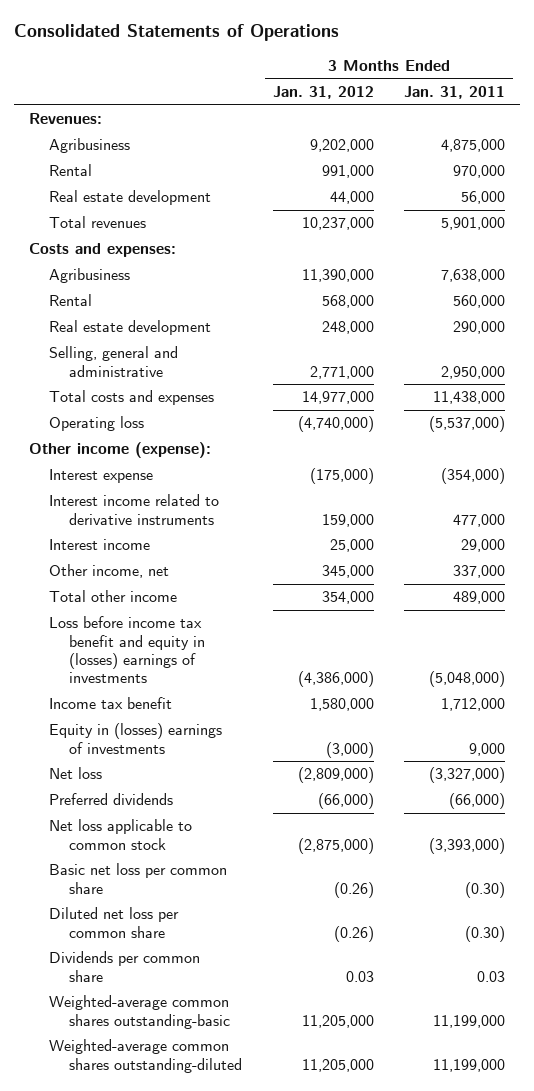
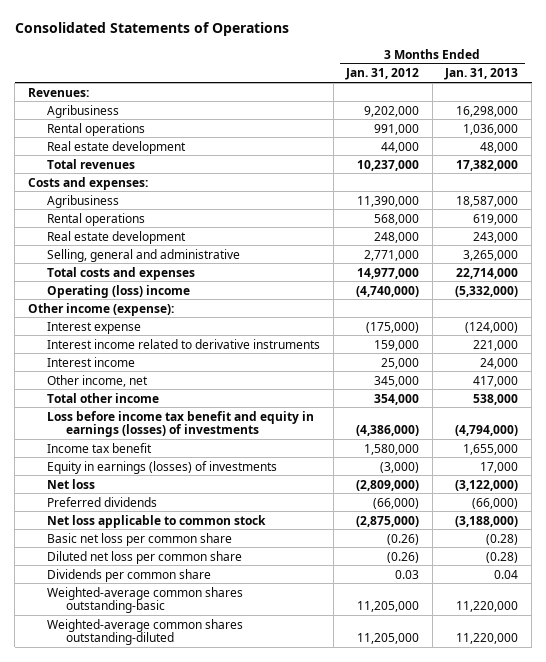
- | 3 Months Ended Jan. 31, 2012 | 3 Months Ended Jan. 31, 2011
+ | 3 Months Ended Jan. 31, 2012 | 3 Months Ended Jan. 31, 2013
- Rental | 991,000 | 970,000
+ Rental operations | 991,000 | 1,036,000
- Rental | 568,000 | 560,000
+ Rental operations | 568,000 | 619,000
- Operating loss | (4,740,000) | (5,537,000)
+ Operating (loss) income | (4,740,000) | (5,332,000)
- Loss before income tax benefit and equity in (losses) earnings of investments | (4,386,000) | (5,048,000)
+ Loss before income tax benefit and equity in earnings (losses) of investments | (4,386,000) | (4,794,000)
- Equity in (losses) earnings of investments | (3,000) | 9,000
+ Equity in earnings (losses) of investments | (3,000) | 17,000

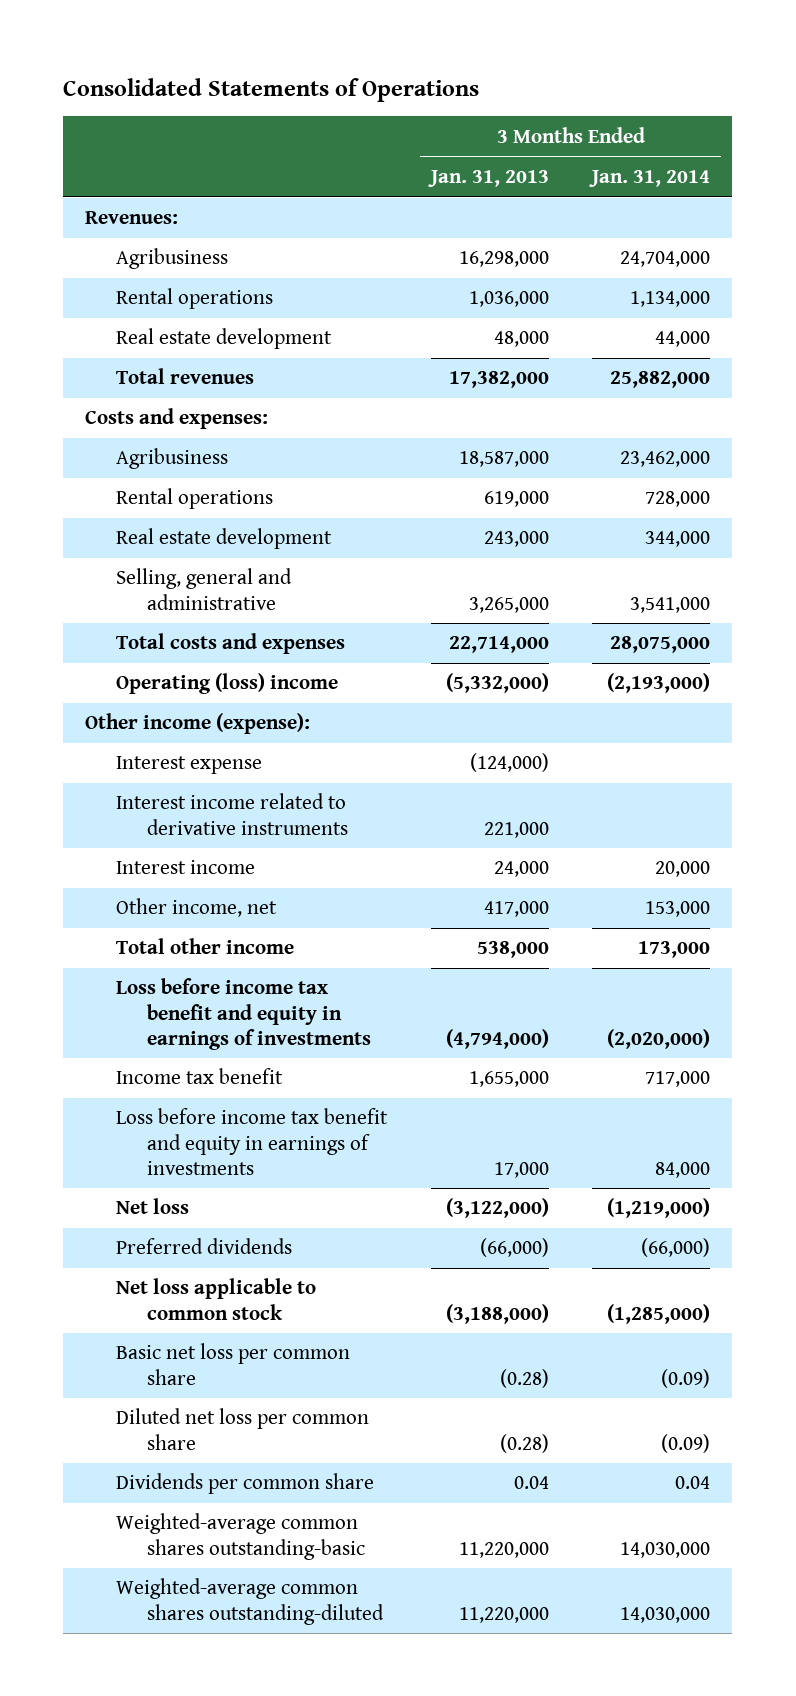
- | 3 Months Ended Jan. 31, 2012 | 3 Months Ended Jan. 31, 2013
+ | 3 Months Ended Jan. 31, 2013 | 3 Months Ended Jan. 31, 2014
- Loss before income tax benefit and equity in earnings (losses) of investments | (4,386,000) | (4,794,000)
+ Loss before income tax benefit and equity in earnings of investments | (4,794,000) | (2,020,000)
- Equity in earnings (losses) of investments | (3,000) | 17,000
+ Loss before income tax benefit and equity in earnings of investments | 17,000 | 84,000

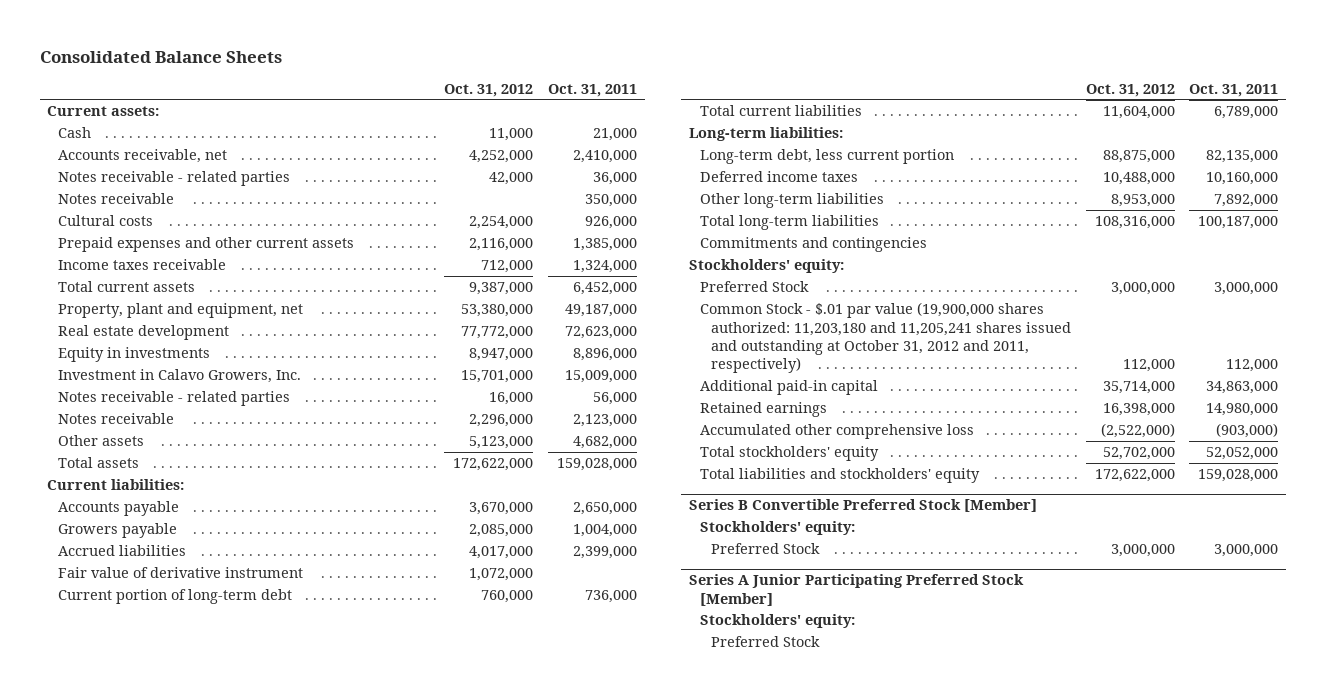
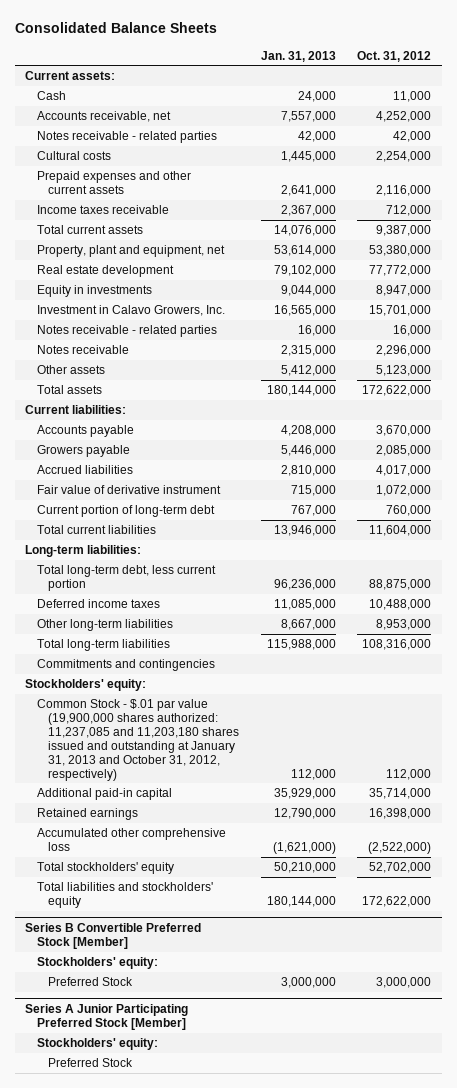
- | Oct. 31, 2012 | Oct. 31, 2011
+ | Jan. 31, 2013 | Oct. 31, 2012
- Notes receivable | | 350,000
- Long-term debt, less current portion | 88,875,000 | 82,135,000
+ Total long-term debt, less current portion | 96,236,000 | 88,875,000
- Preferred Stock | 3,000,000 | 3,000,000
- Common Stock - $.01 par value (19,900,000 shares authorized: 11,203,180 and 11,205,241 shares issued and outstanding at October 31, 2012 and 2011, respectively) | 112,000 | 112,000
+ Common Stock - $.01 par value (19,900,000 shares authorized: 11,237,085 and 11,203,180 shares issued and outstanding at January 31, 2013 and October 31, 2012, respectively) | 112,000 | 112,000

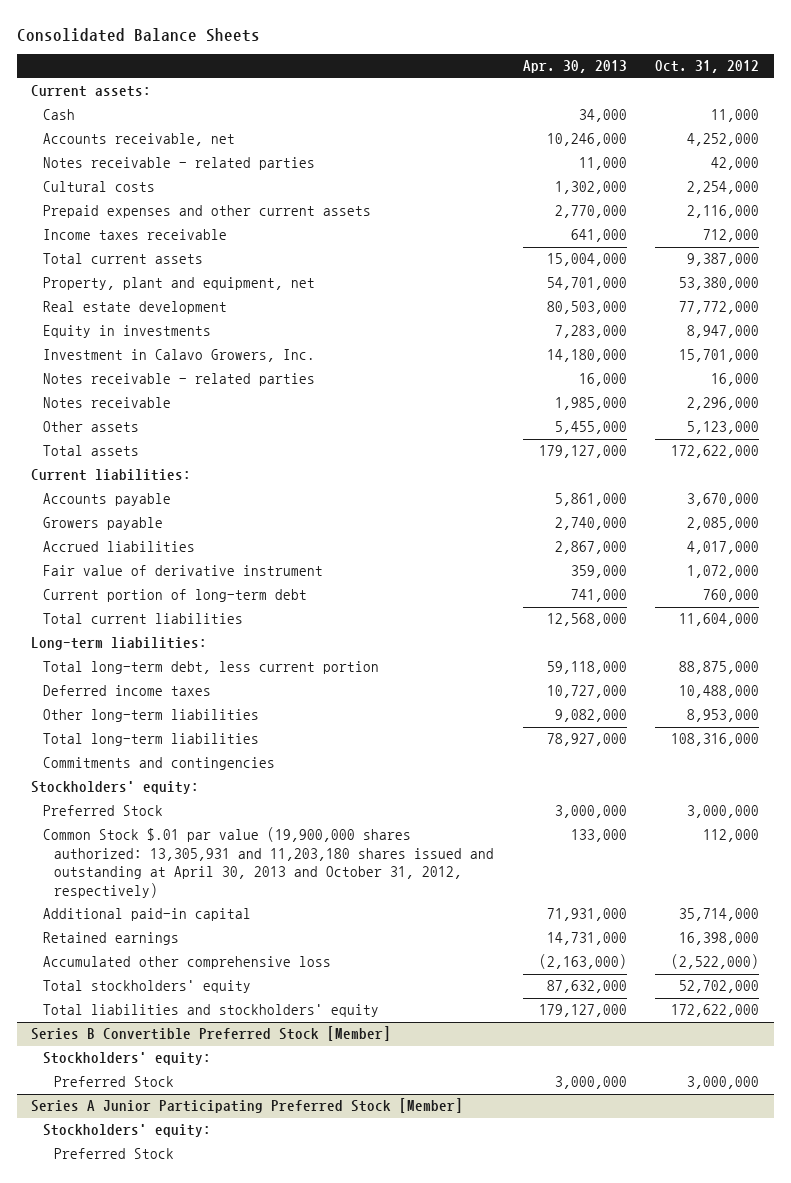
- | Jan. 31, 2013 | Oct. 31, 2012
+ | Apr. 30, 2013 | Oct. 31, 2012
- Common Stock - $.01 par value (19,900,000 shares authorized: 11,237,085 and 11,203,180 shares issued and outstanding at January 31, 2013 and October 31, 2012, respectively) | 112,000 | 112,000
+ Preferred Stock | 3,000,000 | 3,000,000
+ Common Stock $.01 par value (19,900,000 shares authorized: 13,305,931 and 11,203,180 shares issued and outstanding at April 30, 2013 and October 31, 2012, respectively) | 133,000 | 112,000

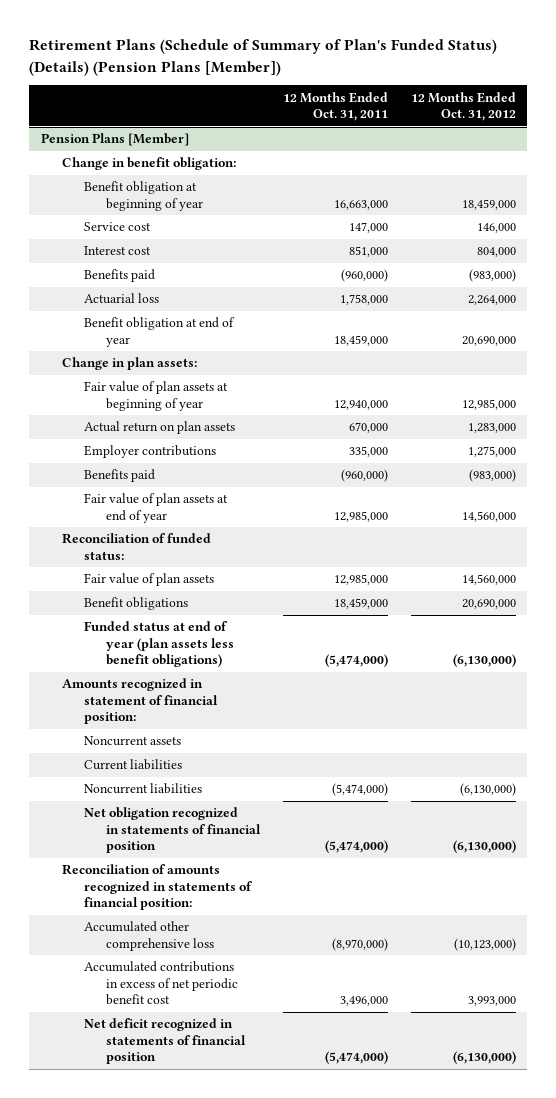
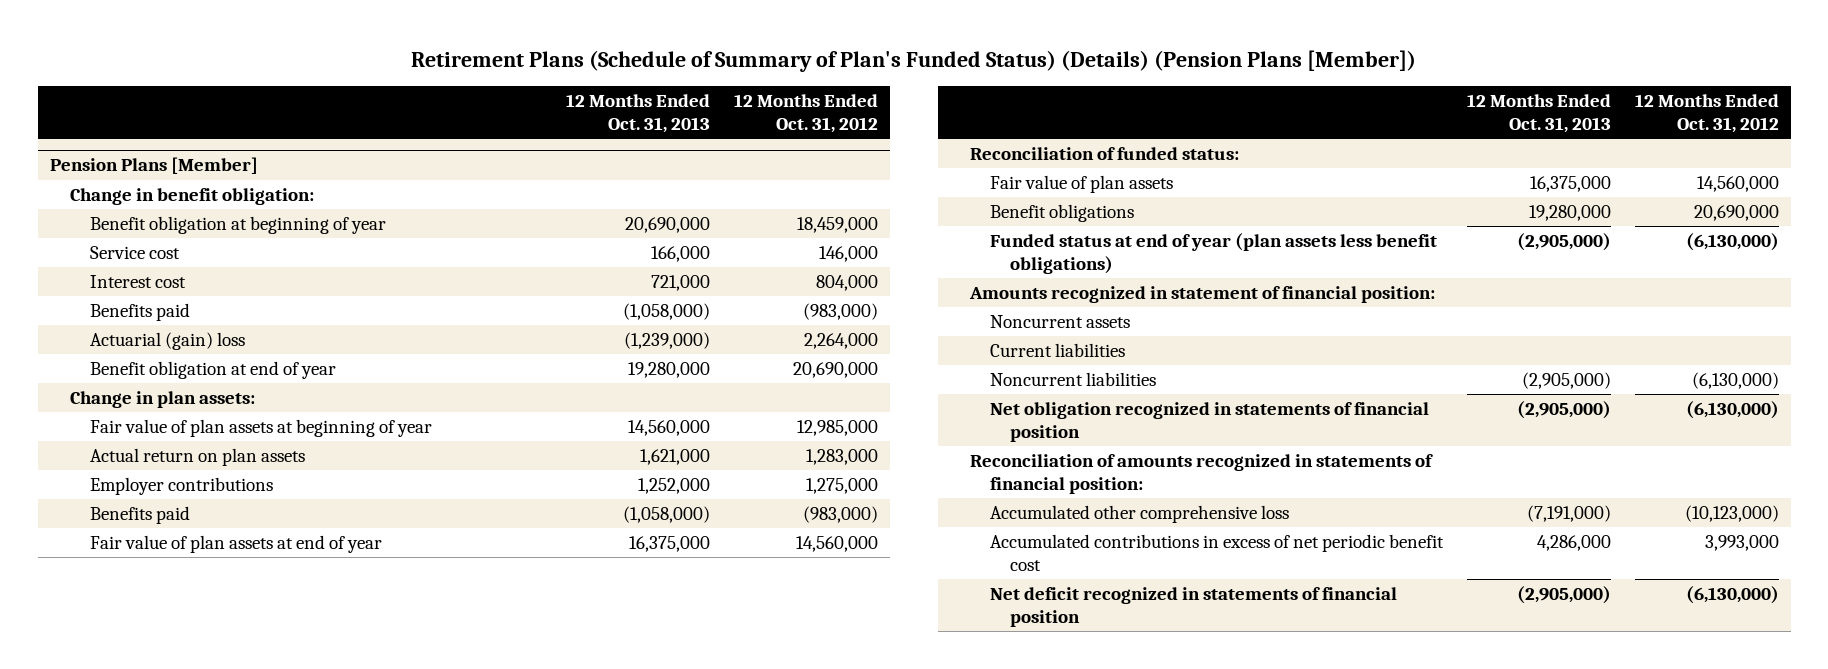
- | 12 Months Ended Oct. 31, 2011 | 12 Months Ended Oct. 31, 2012
+ | 12 Months Ended Oct. 31, 2013 | 12 Months Ended Oct. 31, 2012
@ Pension Plans [Member]
- Actuarial loss | 1,758,000 | 2,264,000
+ Actuarial (gain) loss | (1,239,000) | 2,264,000

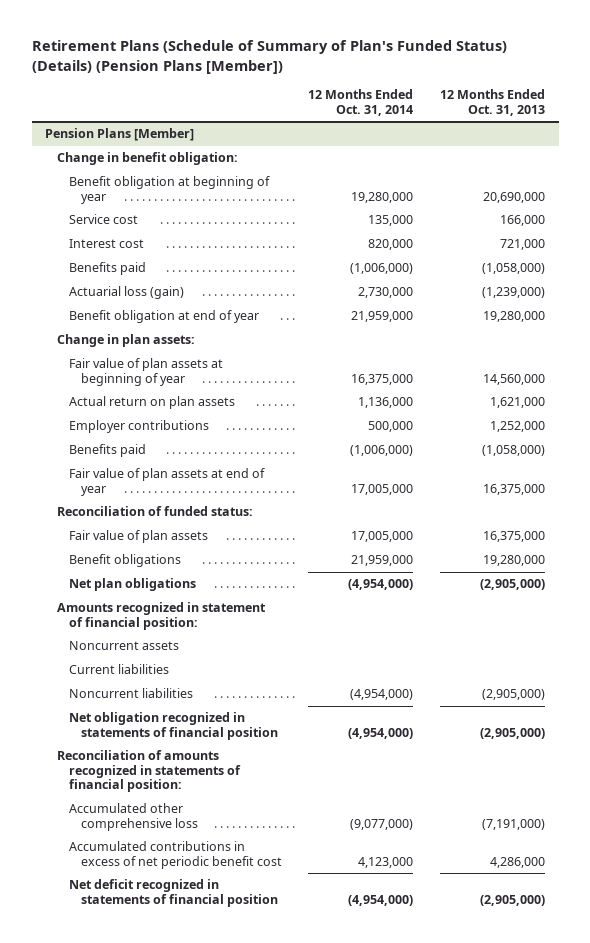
- | 12 Months Ended Oct. 31, 2013 | 12 Months Ended Oct. 31, 2012
+ | 12 Months Ended Oct. 31, 2014 | 12 Months Ended Oct. 31, 2013
@ Pension Plans [Member]
- Actuarial (gain) loss | (1,239,000) | 2,264,000
+ Actuarial loss (gain) | 2,730,000 | (1,239,000)
- Funded status at end of year (plan assets less benefit obligations) | (2,905,000) | (6,130,000)
+ Net plan obligations | (4,954,000) | (2,905,000)

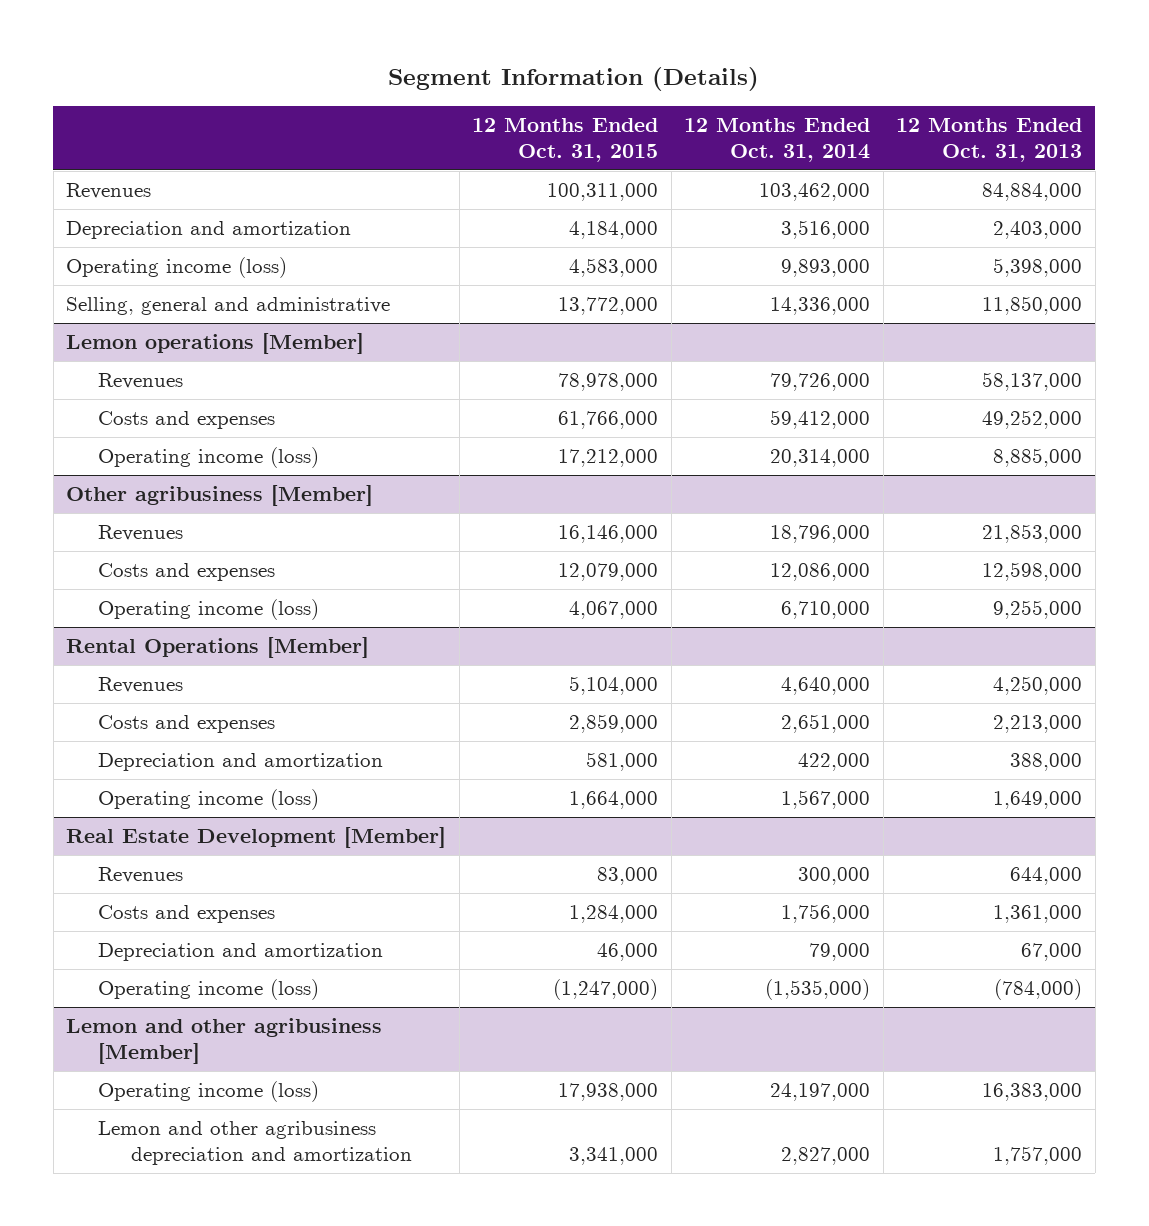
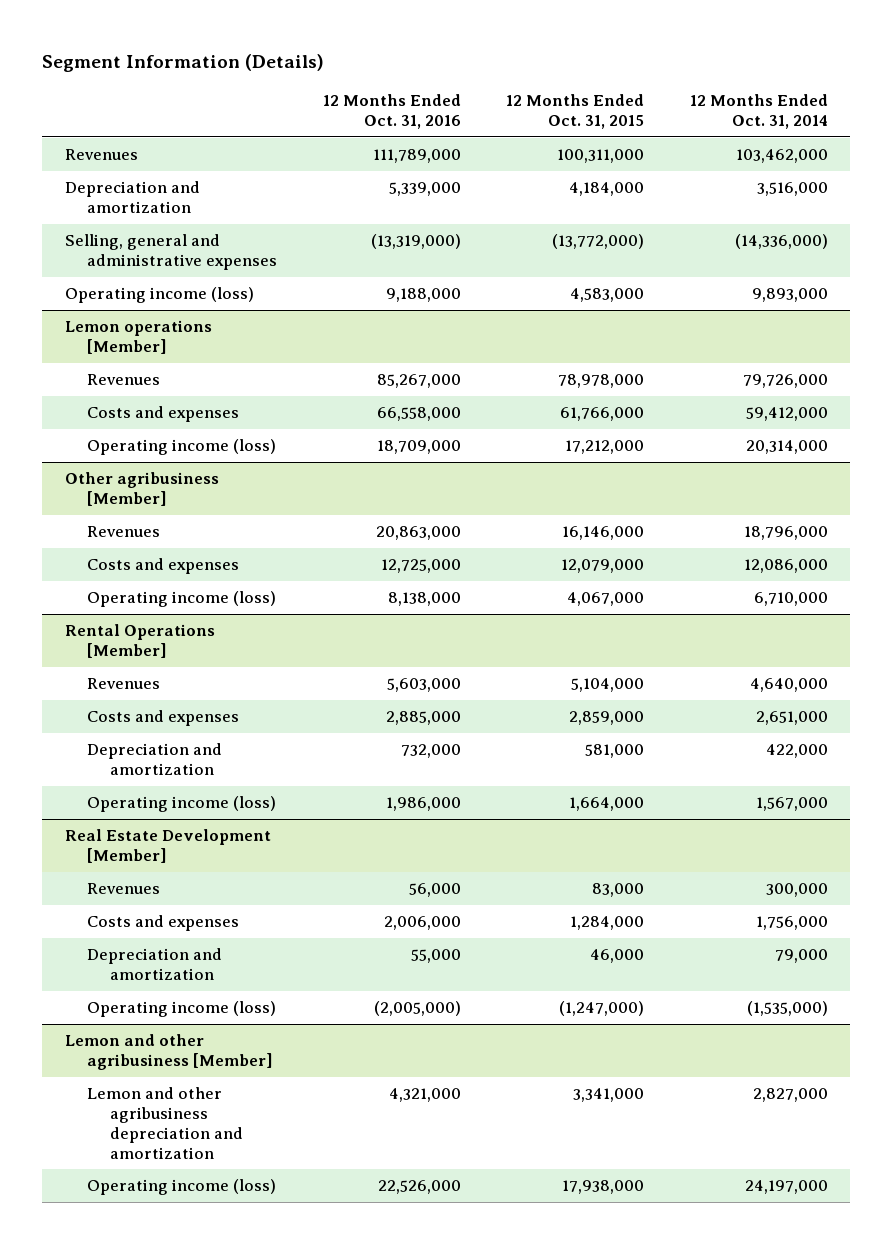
- | 12 Months Ended Oct. 31, 2015 | 12 Months Ended Oct. 31, 2014 | 12 Months Ended Oct. 31, 2013
+ | 12 Months Ended Oct. 31, 2016 | 12 Months Ended Oct. 31, 2015 | 12 Months Ended Oct. 31, 2014
+ Selling, general and administrative expenses | (13,319,000) | (13,772,000) | (14,336,000)
- Selling, general and administrative | 13,772,000 | 14,336,000 | 11,850,000
@ Lemon and other agribusiness [Member]
moved down: Operating income (loss) | 22,526,000 | 17,938,000 | 24,197,000

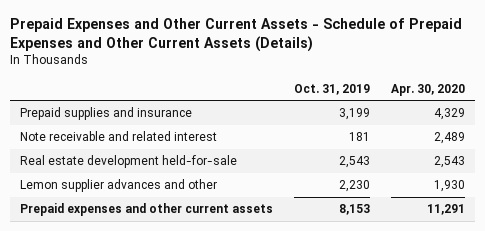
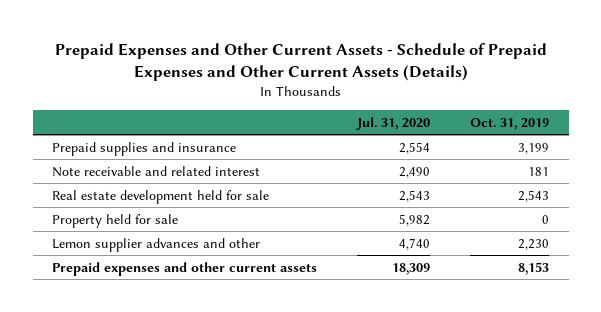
- | Oct. 31, 2019 | Apr. 30, 2020
+ | Jul. 31, 2020 | Oct. 31, 2019
- Real estate development held-for-sale | 2,543 | 2,543
+ Real estate development held for sale | 2,543 | 2,543
+ Property held for sale | 5,982 | 0

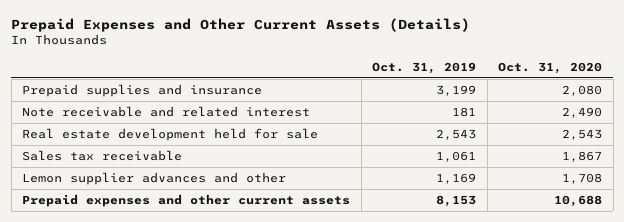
- Prepaid Expenses and Other Current Assets - Schedule of Prepaid Expenses and Other Current Assets (Details)
+ Prepaid Expenses and Other Current Assets (Details)
- | Jul. 31, 2020 | Oct. 31, 2019
+ | Oct. 31, 2019 | Oct. 31, 2020
- Property held for sale | 5,982 | 0
- Lemon supplier advances and other | 4,740 | 2,230
+ Sales tax receivable | 1,061 | 1,867
+ Lemon supplier advances and other | 1,169 | 1,708

